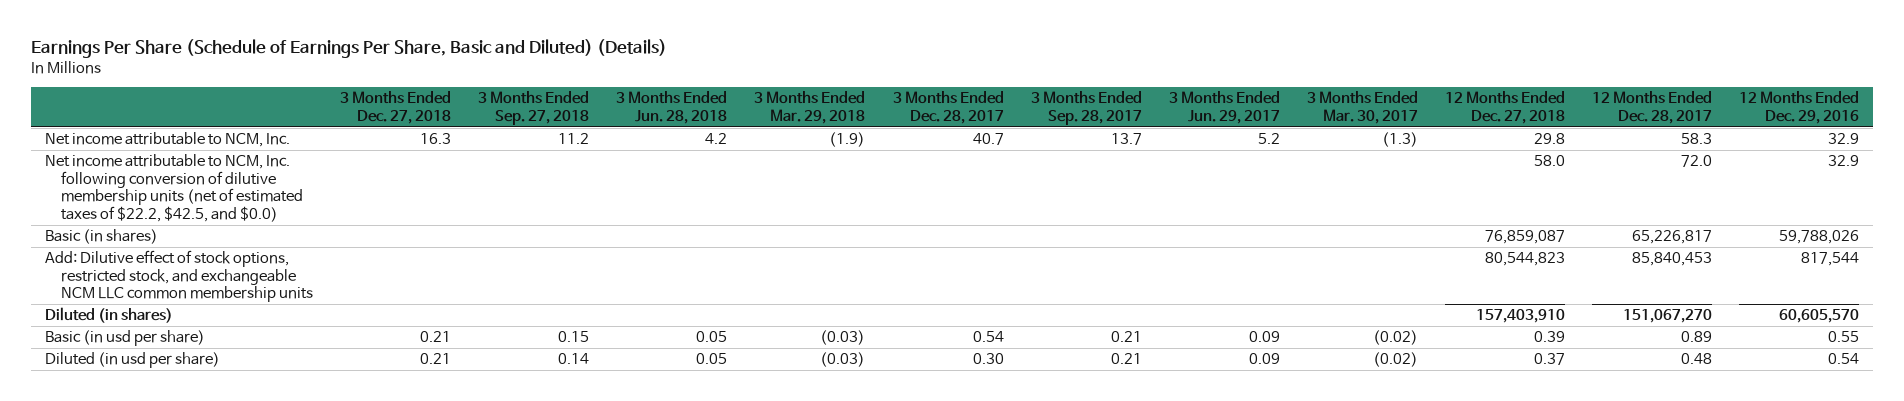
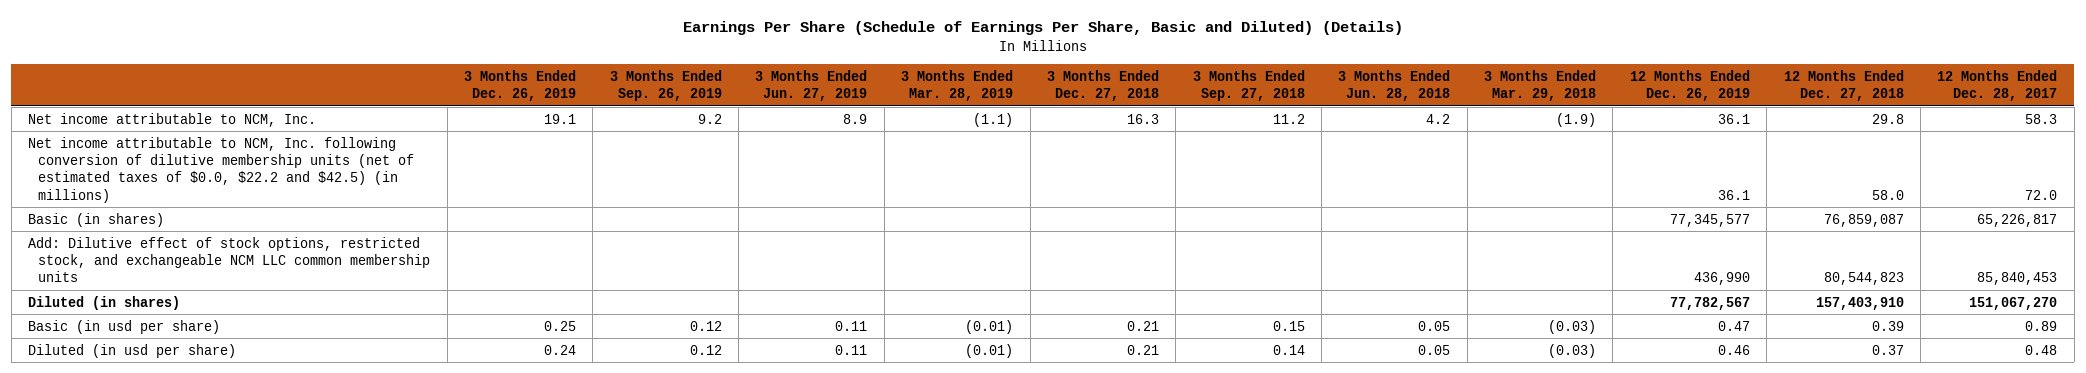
- | 3 Months Ended Dec. 27, 2018 | 3 Months Ended Sep. 27, 2018 | 3 Months Ended Jun. 28, 2018 | 3 Months Ended Mar. 29, 2018 | 3 Months Ended Dec. 28, 2017 | 3 Months Ended Sep. 28, 2017 | 3 Months Ended Jun. 29, 2017 | 3 Months Ended Mar. 30, 2017 | 12 Months Ended Dec. 27, 2018 | 12 Months Ended Dec. 28, 2017 | 12 Months Ended Dec. 29, 2016
+ | 3 Months Ended Dec. 26, 2019 | 3 Months Ended Sep. 26, 2019 | 3 Months Ended Jun. 27, 2019 | 3 Months Ended Mar. 28, 2019 | 3 Months Ended Dec. 27, 2018 | 3 Months Ended Sep. 27, 2018 | 3 Months Ended Jun. 28, 2018 | 3 Months Ended Mar. 29, 2018 | 12 Months Ended Dec. 26, 2019 | 12 Months Ended Dec. 27, 2018 | 12 Months Ended Dec. 28, 2017
- Net income attributable to NCM, Inc. following conversion of dilutive membership units (net of estimated taxes of $22.2, $42.5, and $0.0) | | | | | | | | | 58.0 | 72.0 | 32.9
+ Net income attributable to NCM, Inc. following conversion of dilutive membership units (net of estimated taxes of $0.0, $22.2 and $42.5) (in millions) | | | | | | | | | 36.1 | 58.0 | 72.0

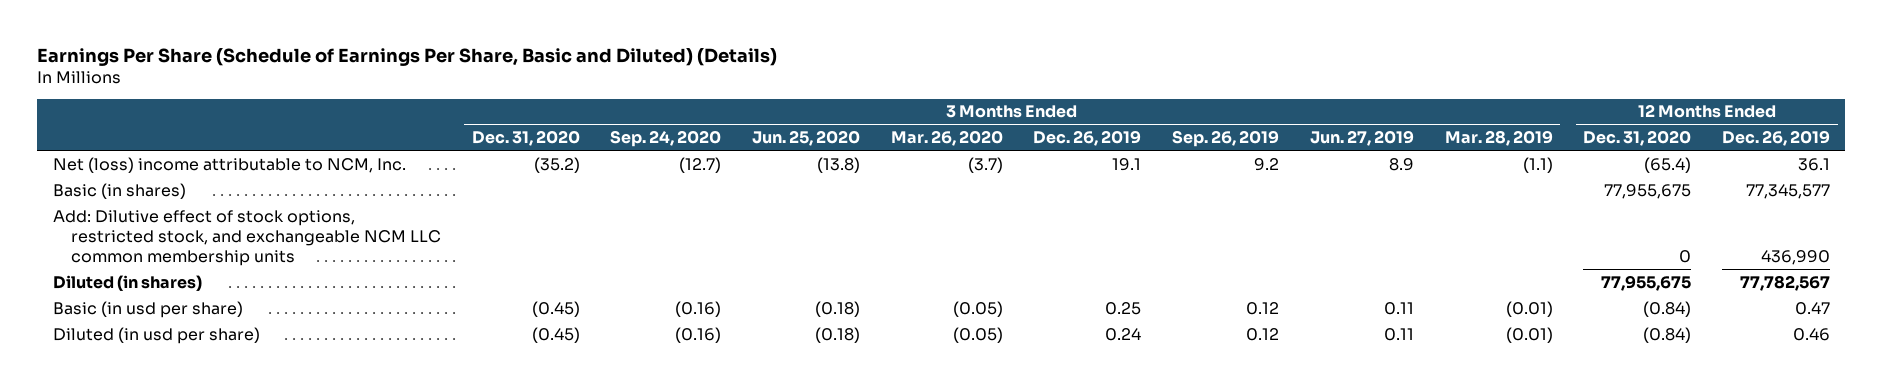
- | 3 Months Ended Dec. 26, 2019 | 3 Months Ended Sep. 26, 2019 | 3 Months Ended Jun. 27, 2019 | 3 Months Ended Mar. 28, 2019 | 3 Months Ended Dec. 27, 2018 | 3 Months Ended Sep. 27, 2018 | 3 Months Ended Jun. 28, 2018 | 3 Months Ended Mar. 29, 2018 | 12 Months Ended Dec. 26, 2019 | 12 Months Ended Dec. 27, 2018 | 12 Months Ended Dec. 28, 2017
+ | 3 Months Ended Dec. 31, 2020 | 3 Months Ended Sep. 24, 2020 | 3 Months Ended Jun. 25, 2020 | 3 Months Ended Mar. 26, 2020 | 3 Months Ended Dec. 26, 2019 | 3 Months Ended Sep. 26, 2019 | 3 Months Ended Jun. 27, 2019 | 3 Months Ended Mar. 28, 2019 | 12 Months Ended Dec. 31, 2020 | 12 Months Ended Dec. 26, 2019
- Net income attributable to NCM, Inc. | 19.1 | 9.2 | 8.9 | (1.1) | 16.3 | 11.2 | 4.2 | (1.9) | 36.1 | 29.8 | 58.3
- Net income attributable to NCM, Inc. following conversion of dilutive membership units (net of estimated taxes of $0.0, $22.2 and $42.5) (in millions) | | | | | | | | | 36.1 | 58.0 | 72.0
+ Net (loss) income attributable to NCM, Inc. | (35.2) | (12.7) | (13.8) | (3.7) | 19.1 | 9.2 | 8.9 | (1.1) | (65.4) | 36.1

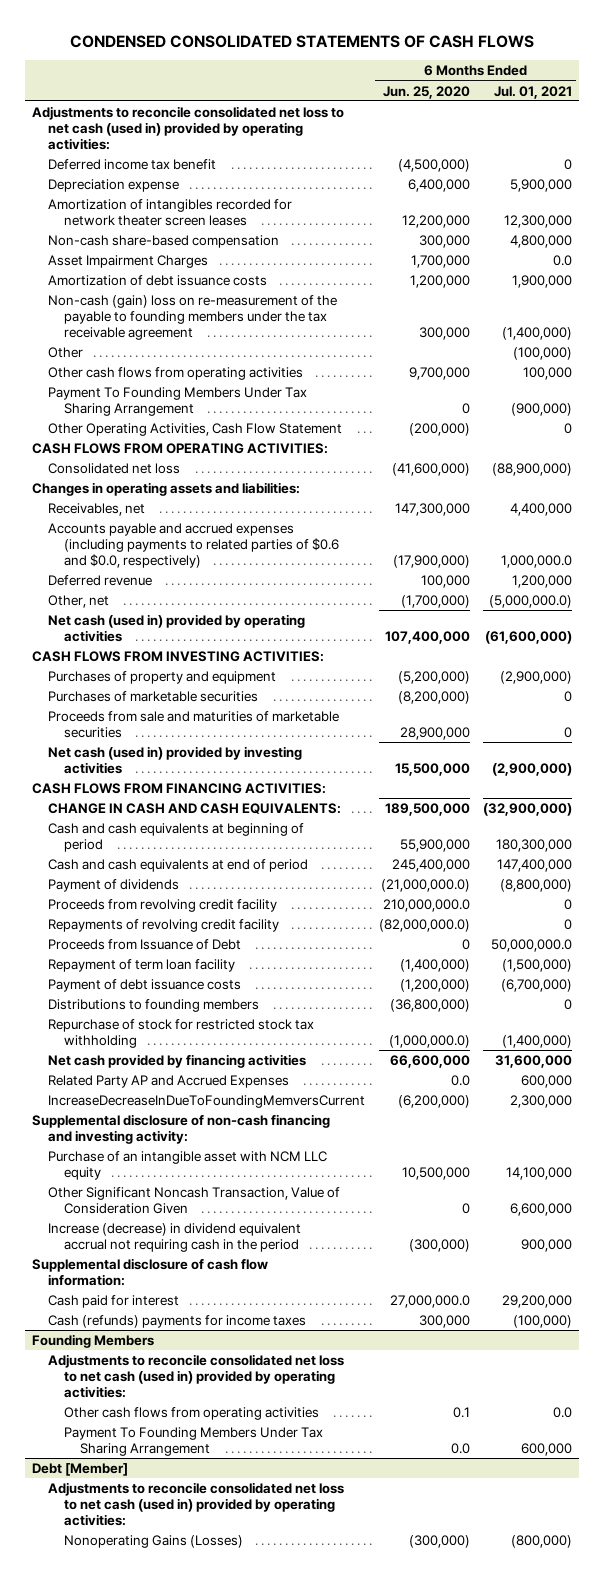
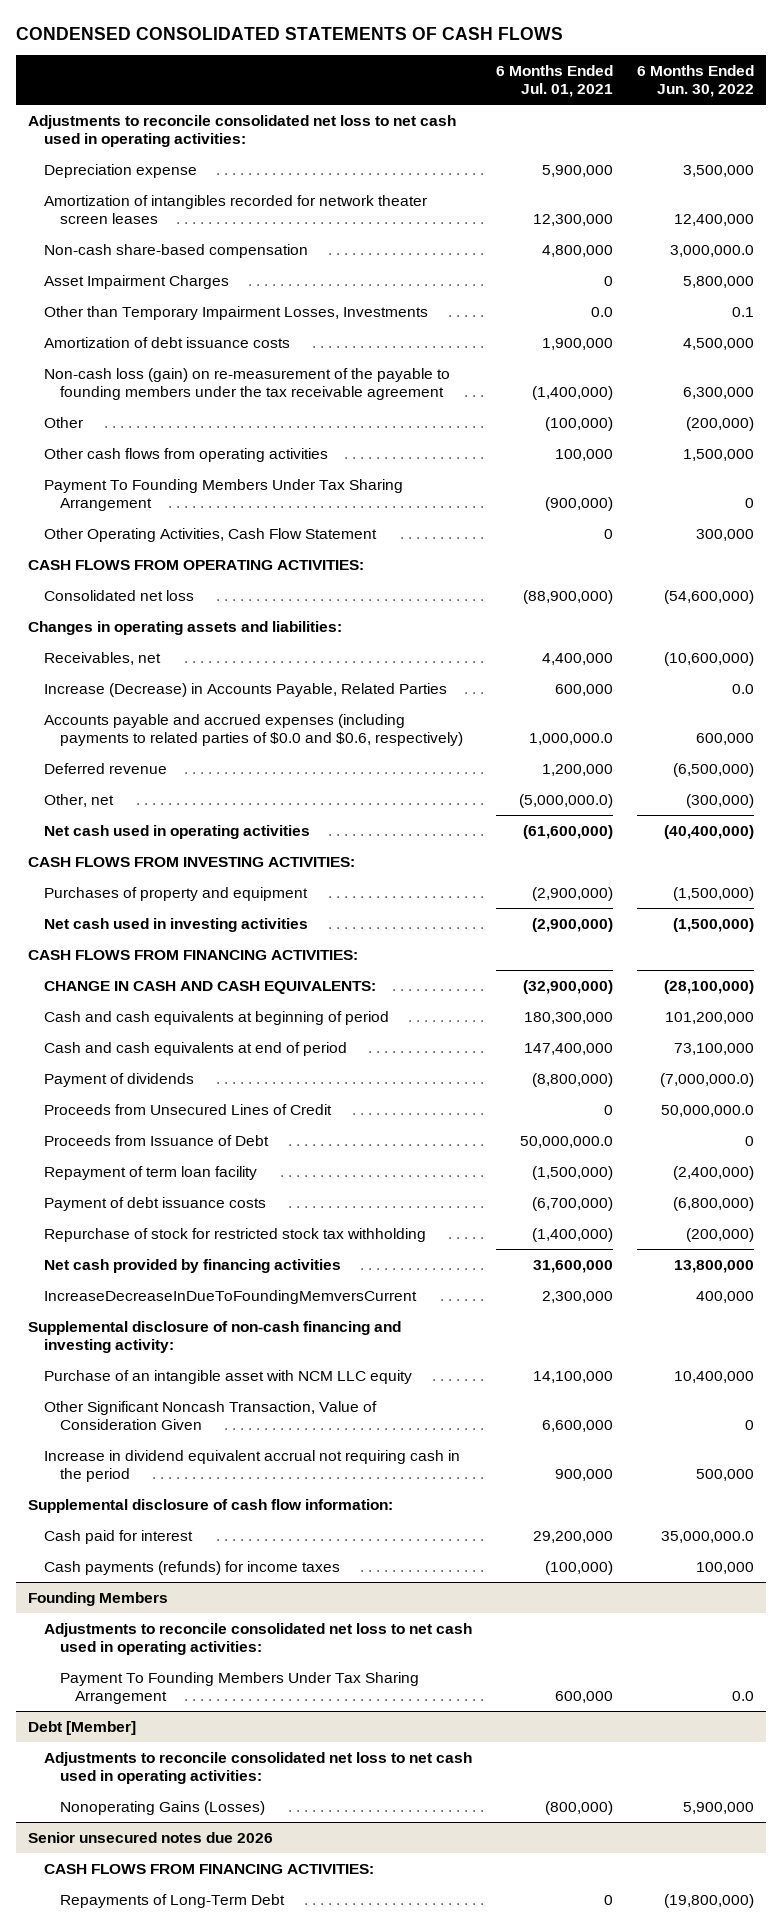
- | 6 Months Ended Jun. 25, 2020 | 6 Months Ended Jul. 01, 2021
+ | 6 Months Ended Jul. 01, 2021 | 6 Months Ended Jun. 30, 2022
- Adjustments to reconcile consolidated net loss to net cash (used in) provided by operating activities:
- Deferred income tax benefit | (4,500,000) | 0
+ Adjustments to reconcile consolidated net loss to net cash used in operating activities:
- Asset Impairment Charges | 1,700,000 | 0.0
+ Asset Impairment Charges | 0 | 5,800,000
+ Other than Temporary Impairment Losses, Investments | 0.0 | 0.1
- Non-cash (gain) loss on re-measurement of the payable to founding members under the tax receivable agreement | 300,000 | (1,400,000)
+ Non-cash loss (gain) on re-measurement of the payable to founding members under the tax receivable agreement | (1,400,000) | 6,300,000
- Accounts payable and accrued expenses (including payments to related parties of $0.6 and $0.0, respectively) | (17,900,000) | 1,000,000.0
+ Increase (Decrease) in Accounts Payable, Related Parties | 600,000 | 0.0
+ Accounts payable and accrued expenses (including payments to related parties of $0.0 and $0.6, respectively) | 1,000,000.0 | 600,000
- Net cash (used in) provided by operating activities | 107,400,000 | (61,600,000)
+ Net cash used in operating activities | (61,600,000) | (40,400,000)
- Purchases of marketable securities | (8,200,000) | 0
- Proceeds from sale and maturities of marketable securities | 28,900,000 | 0
- Net cash (used in) provided by investing activities | 15,500,000 | (2,900,000)
+ Net cash used in investing activities | (2,900,000) | (1,500,000)
- Proceeds from revolving credit facility | 210,000,000.0 | 0
- Repayments of revolving credit facility | (82,000,000.0) | 0
+ Proceeds from Unsecured Lines of Credit | 0 | 50,000,000.0
- Distributions to founding members | (36,800,000) | 0
- Related Party AP and Accrued Expenses | 0.0 | 600,000
- Increase (decrease) in dividend equivalent accrual not requiring cash in the period | (300,000) | 900,000
+ Increase in dividend equivalent accrual not requiring cash in the period | 900,000 | 500,000
- Cash (refunds) payments for income taxes | 300,000 | (100,000)
+ Cash payments (refunds) for income taxes | (100,000) | 100,000
@ Founding Members
- Adjustments to reconcile consolidated net loss to net cash (used in) provided by operating activities:
- Other cash flows from operating activities | 0.1 | 0.0
+ Adjustments to reconcile consolidated net loss to net cash used in operating activities:
@ Debt [Member]
- Adjustments to reconcile consolidated net loss to net cash (used in) provided by operating activities:
+ Adjustments to reconcile consolidated net loss to net cash used in operating activities:
+ Senior unsecured notes due 2026
+ CASH FLOWS FROM FINANCING ACTIVITIES:
+ Repayments of Long-Term Debt | 0 | (19,800,000)

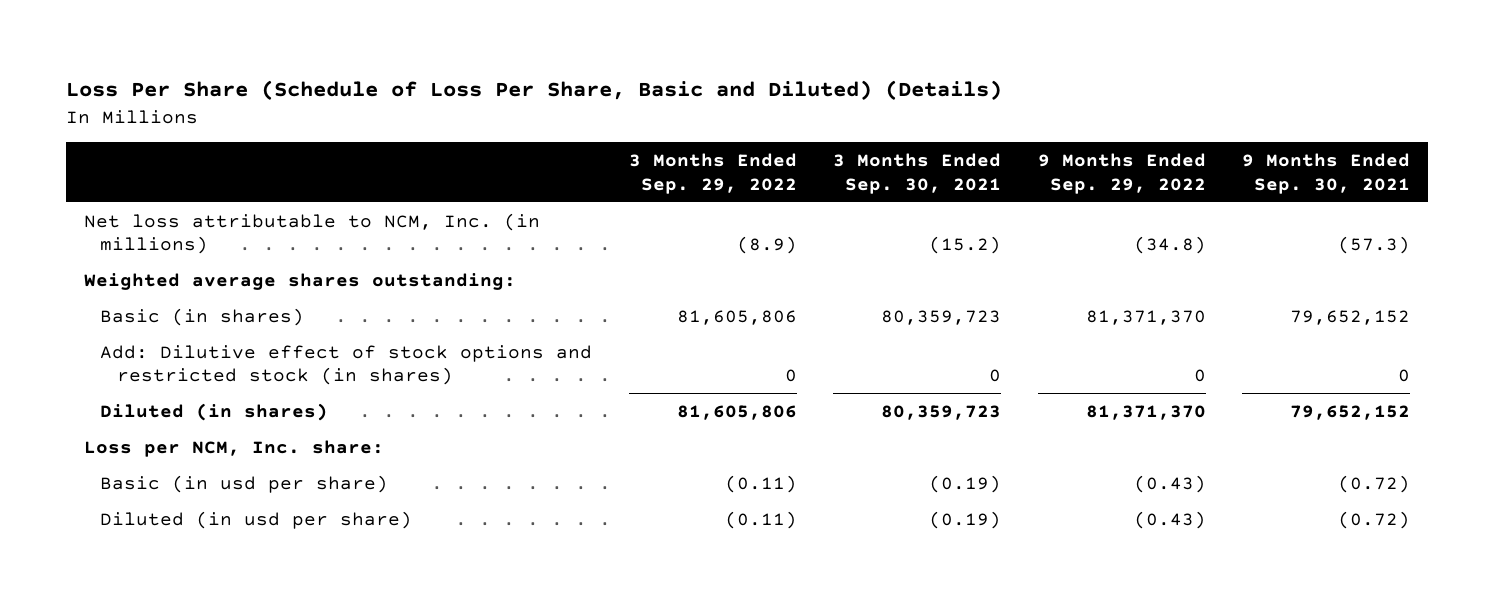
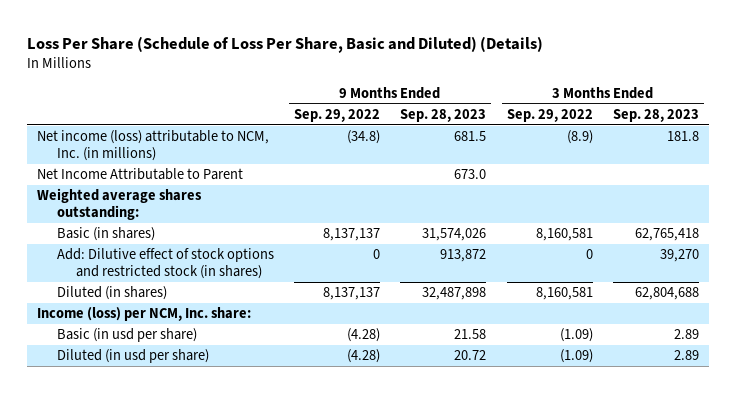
- | 3 Months Ended Sep. 29, 2022 | 3 Months Ended Sep. 30, 2021 | 9 Months Ended Sep. 29, 2022 | 9 Months Ended Sep. 30, 2021
+ | 9 Months Ended Sep. 29, 2022 | 9 Months Ended Sep. 28, 2023 | 3 Months Ended Sep. 29, 2022 | 3 Months Ended Sep. 28, 2023
- Net loss attributable to NCM, Inc. (in millions) | (8.9) | (15.2) | (34.8) | (57.3)
+ Net income (loss) attributable to NCM, Inc. (in millions) | (34.8) | 681.5 | (8.9) | 181.8
+ Net Income Attributable to Parent | | 673.0 | |
- Basic (in shares) | 81,605,806 | 80,359,723 | 81,371,370 | 79,652,152
+ Basic (in shares) | 8,137,137 | 31,574,026 | 8,160,581 | 62,765,418
- Diluted (in shares) | 81,605,806 | 80,359,723 | 81,371,370 | 79,652,152
- Loss per NCM, Inc. share:
- Basic (in usd per share) | (0.11) | (0.19) | (0.43) | (0.72)
- Diluted (in usd per share) | (0.11) | (0.19) | (0.43) | (0.72)
+ Diluted (in shares) | 8,137,137 | 32,487,898 | 8,160,581 | 62,804,688
+ Income (loss) per NCM, Inc. share:
+ Basic (in usd per share) | (4.28) | 21.58 | (1.09) | 2.89
+ Diluted (in usd per share) | (4.28) | 20.72 | (1.09) | 2.89

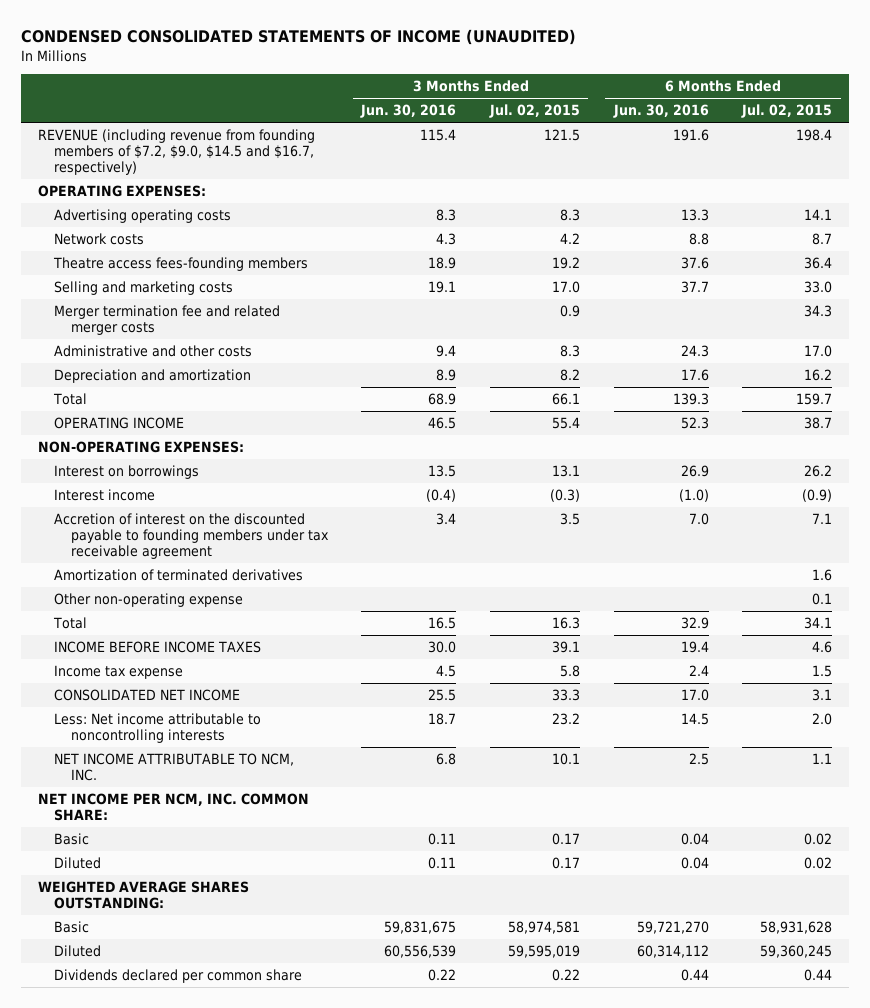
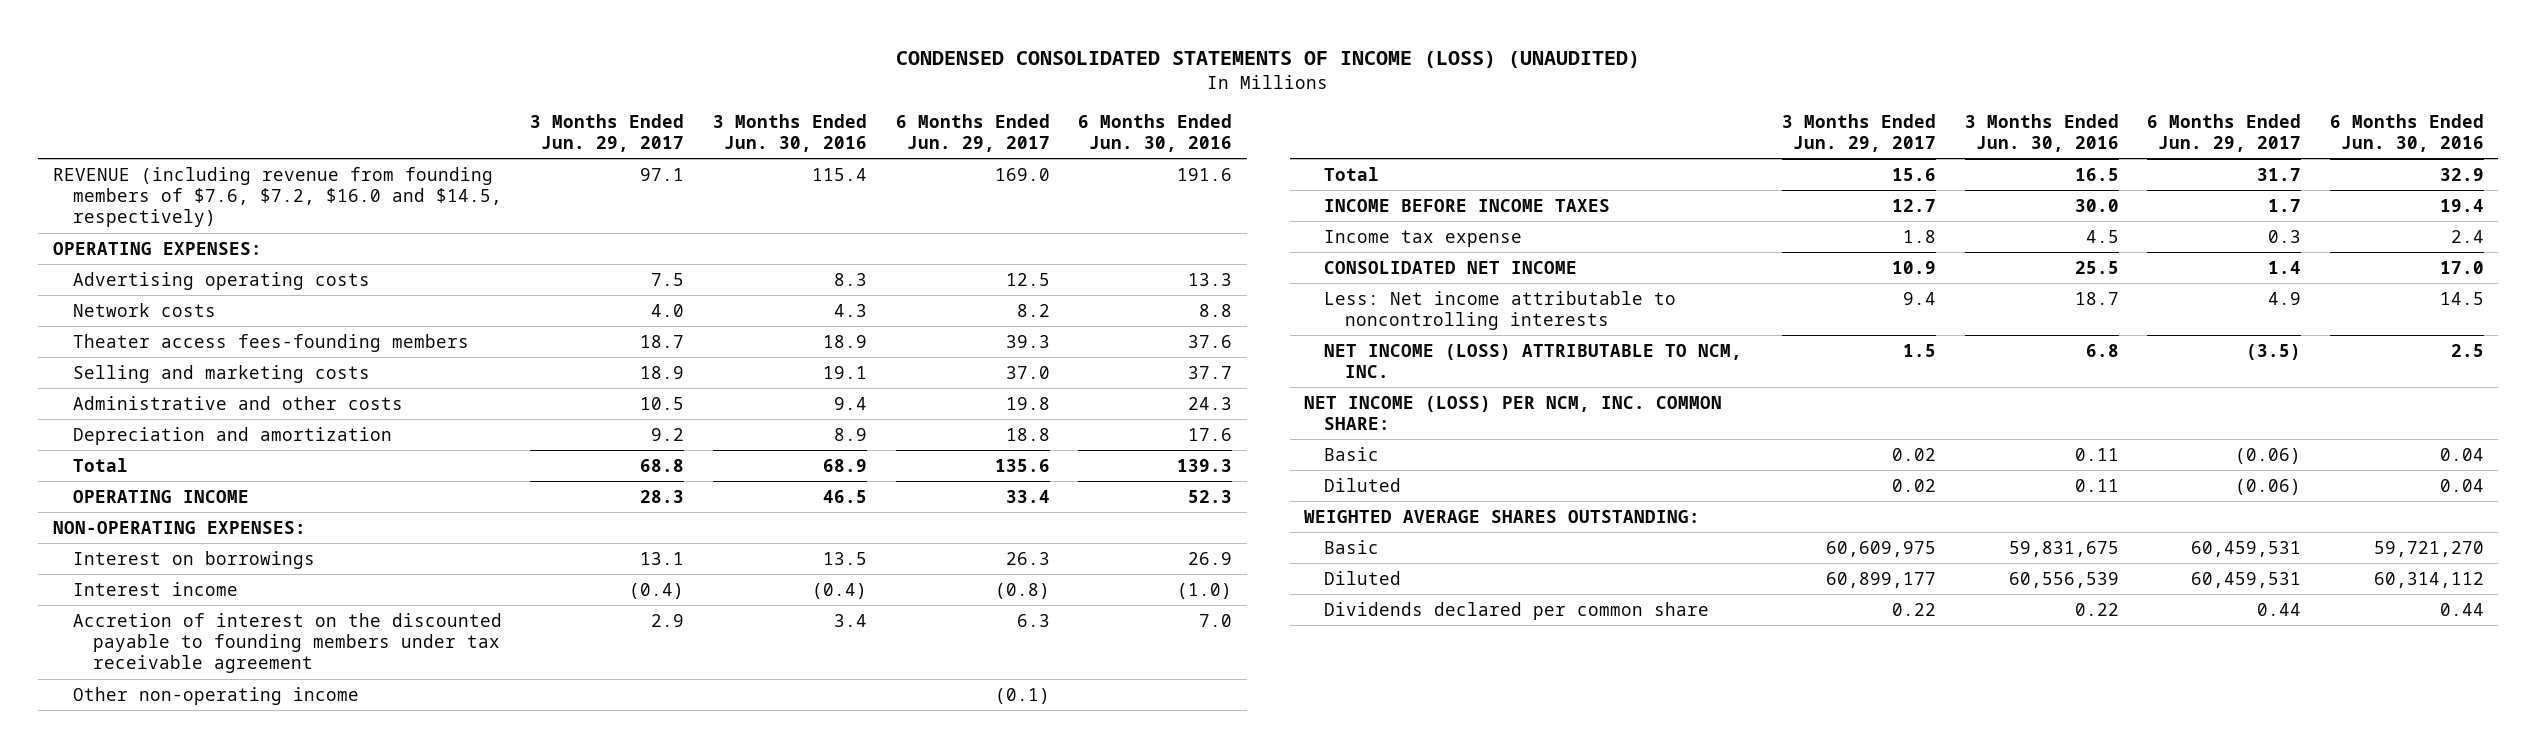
- CONDENSED CONSOLIDATED STATEMENTS OF INCOME (UNAUDITED)
+ CONDENSED CONSOLIDATED STATEMENTS OF INCOME (LOSS) (UNAUDITED)
- | 3 Months Ended Jun. 30, 2016 | 3 Months Ended Jul. 02, 2015 | 6 Months Ended Jun. 30, 2016 | 6 Months Ended Jul. 02, 2015
+ | 3 Months Ended Jun. 29, 2017 | 3 Months Ended Jun. 30, 2016 | 6 Months Ended Jun. 29, 2017 | 6 Months Ended Jun. 30, 2016
- REVENUE (including revenue from founding members of $7.2, $9.0, $14.5 and $16.7, respectively) | 115.4 | 121.5 | 191.6 | 198.4
+ REVENUE (including revenue from founding members of $7.6, $7.2, $16.0 and $14.5, respectively) | 97.1 | 115.4 | 169.0 | 191.6
- Theatre access fees-founding members | 18.9 | 19.2 | 37.6 | 36.4
+ Theater access fees-founding members | 18.7 | 18.9 | 39.3 | 37.6
- Merger termination fee and related merger costs | | 0.9 | | 34.3
- Amortization of terminated derivatives | | | | 1.6
- Other non-operating expense | | | | 0.1
+ Other non-operating income | | | (0.1) |
- NET INCOME ATTRIBUTABLE TO NCM, INC. | 6.8 | 10.1 | 2.5 | 1.1
- NET INCOME PER NCM, INC. COMMON SHARE:
+ NET INCOME (LOSS) ATTRIBUTABLE TO NCM, INC. | 1.5 | 6.8 | (3.5) | 2.5
+ NET INCOME (LOSS) PER NCM, INC. COMMON SHARE:

